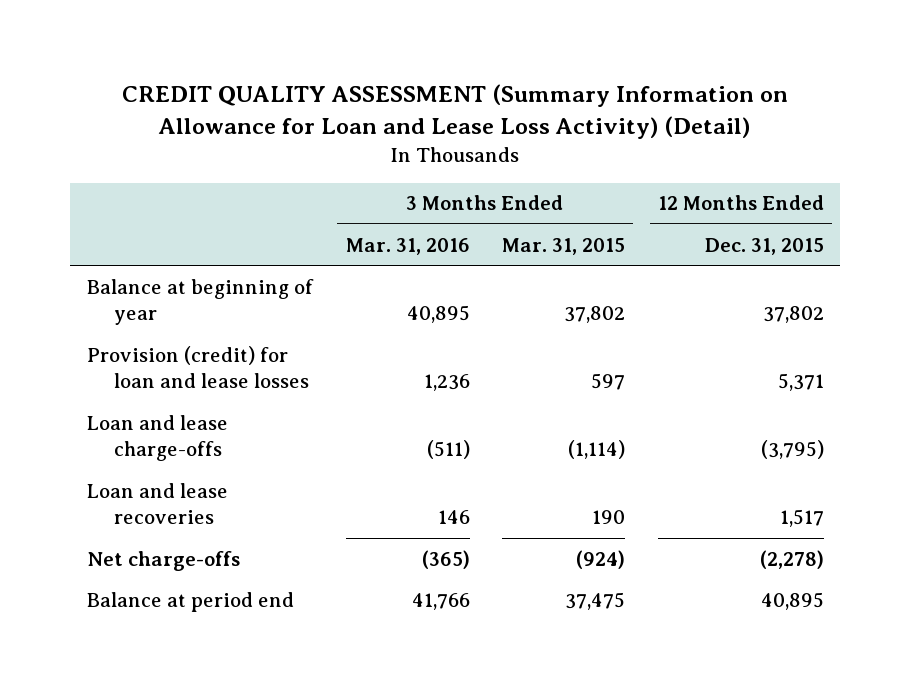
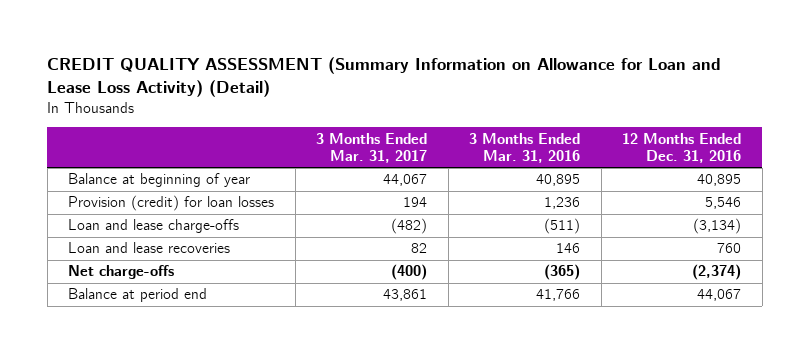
- | 3 Months Ended Mar. 31, 2016 | 3 Months Ended Mar. 31, 2015 | 12 Months Ended Dec. 31, 2015
+ | 3 Months Ended Mar. 31, 2017 | 3 Months Ended Mar. 31, 2016 | 12 Months Ended Dec. 31, 2016
- Provision (credit) for loan and lease losses | 1,236 | 597 | 5,371
+ Provision (credit) for loan losses | 194 | 1,236 | 5,546

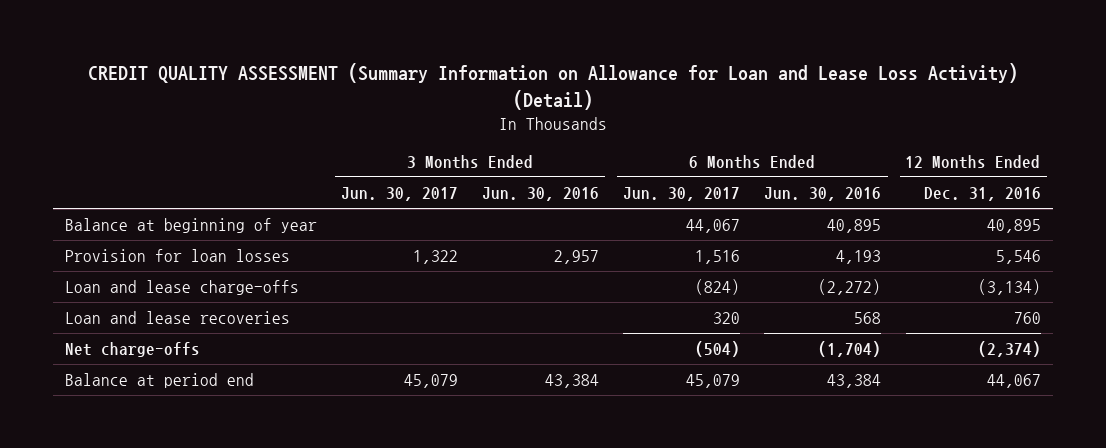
- | 3 Months Ended Mar. 31, 2017 | 3 Months Ended Mar. 31, 2016 | 12 Months Ended Dec. 31, 2016
+ | 3 Months Ended Jun. 30, 2017 | 3 Months Ended Jun. 30, 2016 | 6 Months Ended Jun. 30, 2017 | 6 Months Ended Jun. 30, 2016 | 12 Months Ended Dec. 31, 2016
- Provision (credit) for loan losses | 194 | 1,236 | 5,546
+ Provision for loan losses | 1,322 | 2,957 | 1,516 | 4,193 | 5,546

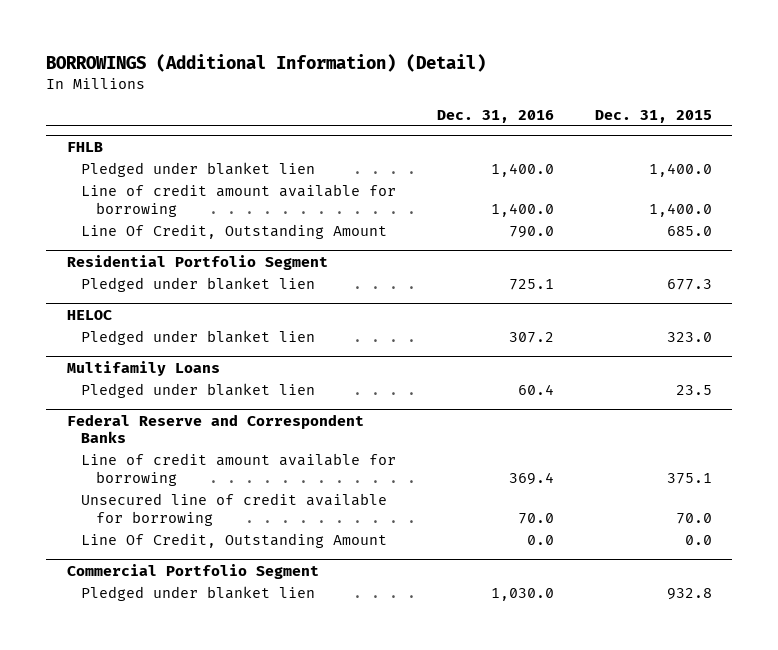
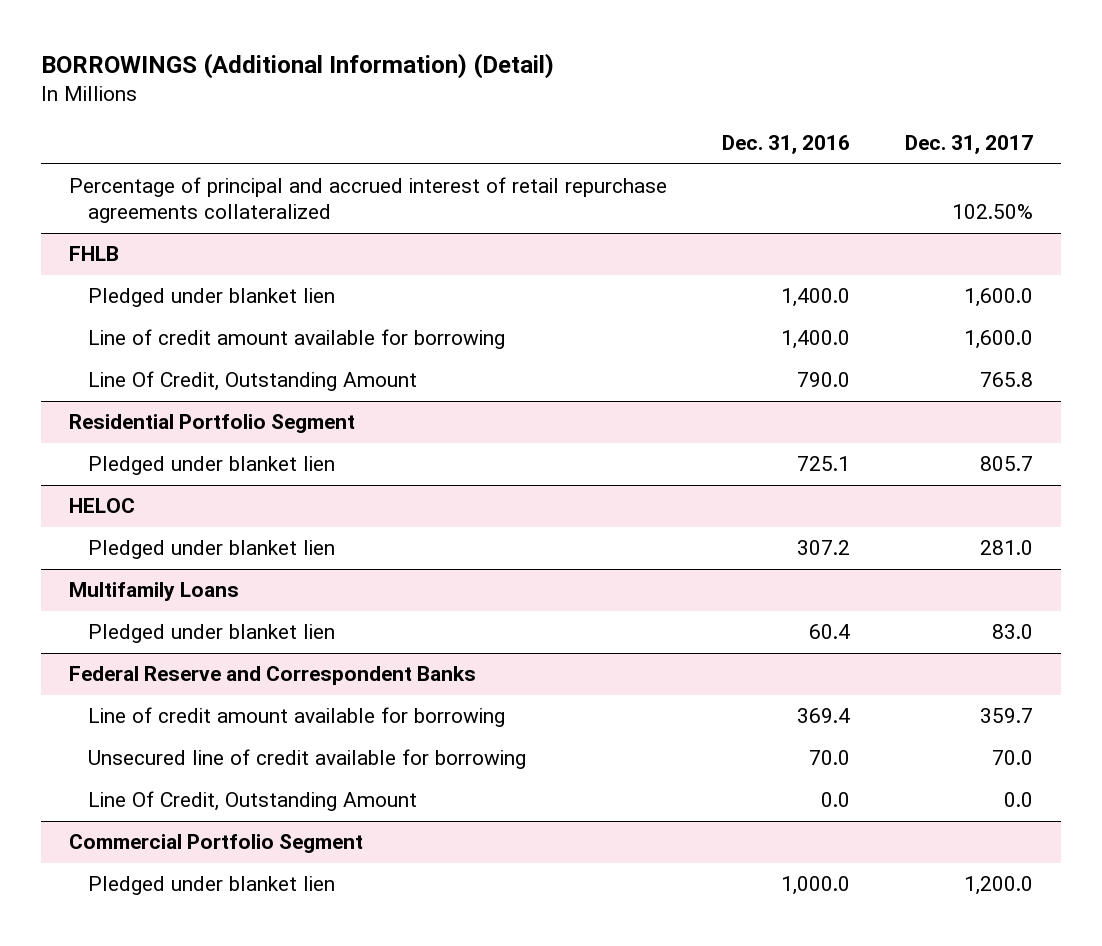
- | Dec. 31, 2016 | Dec. 31, 2015
+ | Dec. 31, 2016 | Dec. 31, 2017
+ Percentage of principal and accrued interest of retail repurchase agreements collateralized | | 102.50%
@ Commercial Portfolio Segment
- Pledged under blanket lien | 1,030.0 | 932.8
+ Pledged under blanket lien | 1,000.0 | 1,200.0

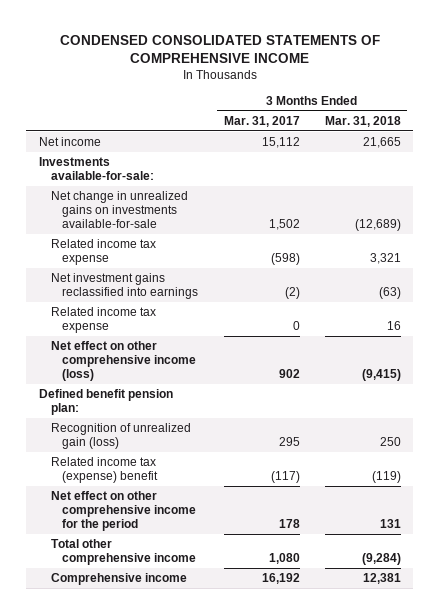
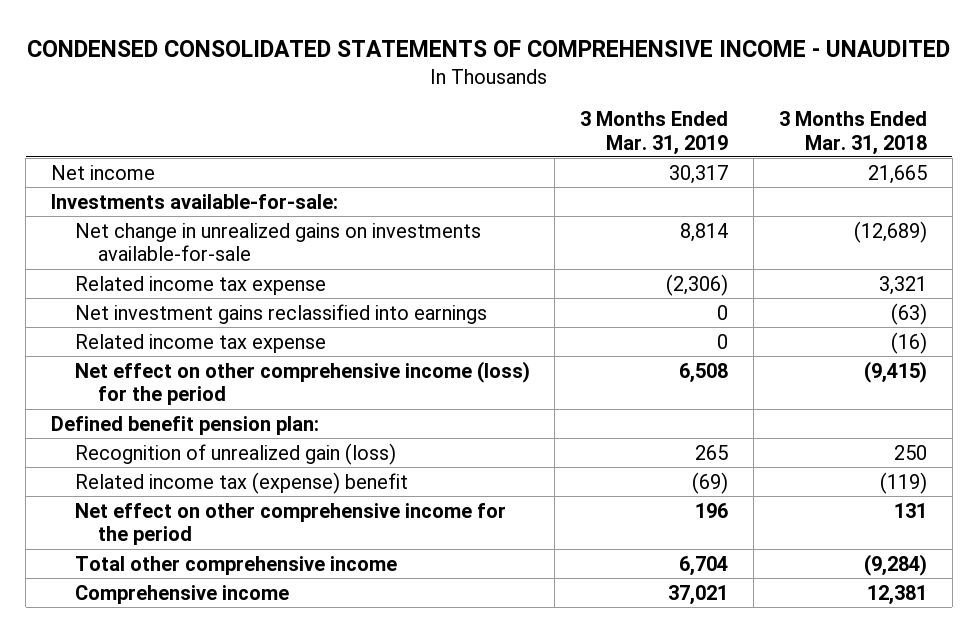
- CONDENSED CONSOLIDATED STATEMENTS OF COMPREHENSIVE INCOME
+ CONDENSED CONSOLIDATED STATEMENTS OF COMPREHENSIVE INCOME - UNAUDITED
- | 3 Months Ended Mar. 31, 2017 | 3 Months Ended Mar. 31, 2018
+ | 3 Months Ended Mar. 31, 2019 | 3 Months Ended Mar. 31, 2018
- Related income tax expense | 0 | 16
- Net effect on other comprehensive income (loss) | 902 | (9,415)
+ Related income tax expense | 0 | (16)
+ Net effect on other comprehensive income (loss) for the period | 6,508 | (9,415)

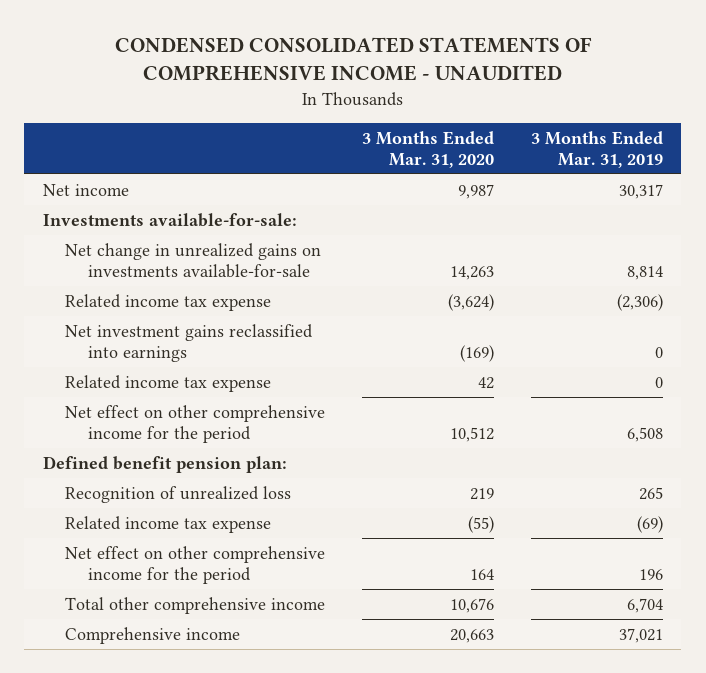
- | 3 Months Ended Mar. 31, 2019 | 3 Months Ended Mar. 31, 2018
+ | 3 Months Ended Mar. 31, 2020 | 3 Months Ended Mar. 31, 2019
- Net effect on other comprehensive income (loss) for the period | 6,508 | (9,415)
+ Net effect on other comprehensive income for the period | 10,512 | 6,508
- Recognition of unrealized gain (loss) | 265 | 250
- Related income tax (expense) benefit | (69) | (119)
+ Recognition of unrealized loss | 219 | 265
+ Related income tax expense | (55) | (69)

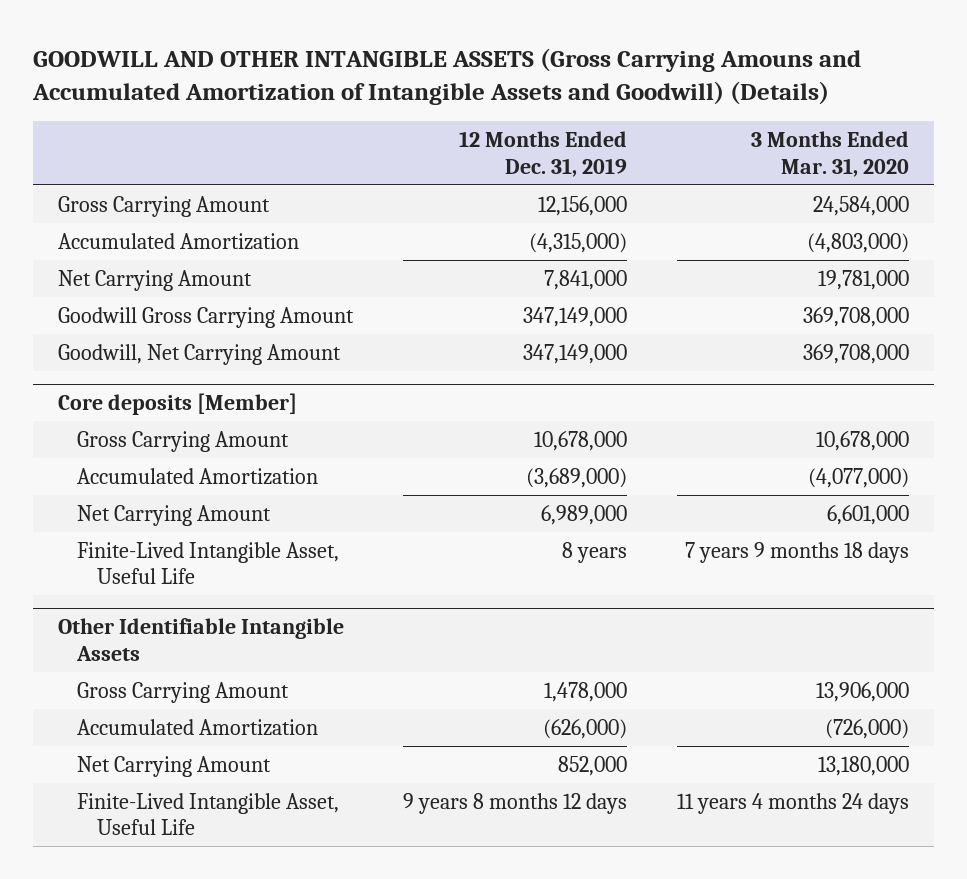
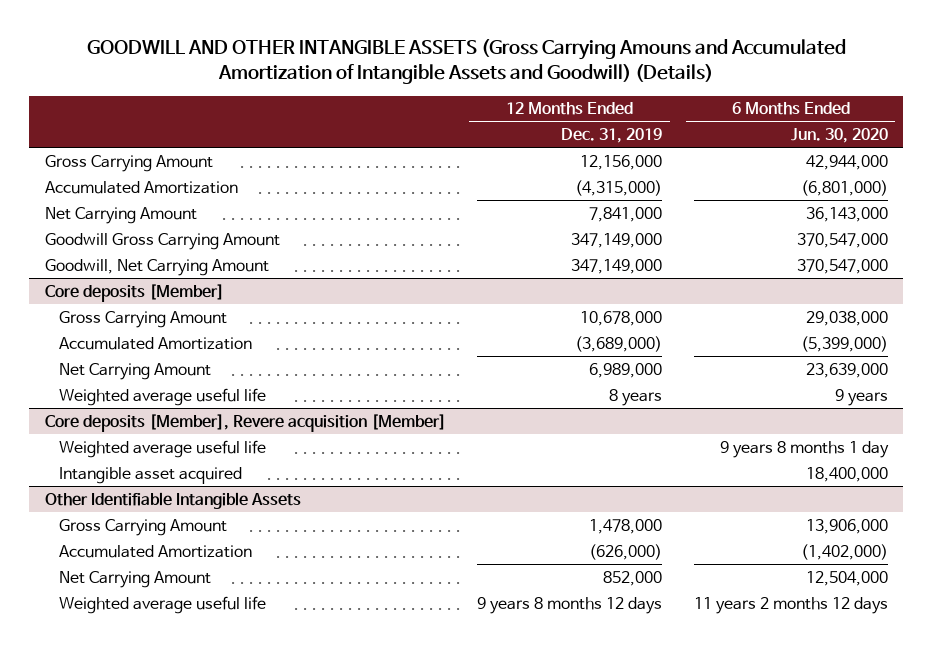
- | 12 Months Ended Dec. 31, 2019 | 3 Months Ended Mar. 31, 2020
+ | 12 Months Ended Dec. 31, 2019 | 6 Months Ended Jun. 30, 2020
@ Core deposits [Member]
- Finite-Lived Intangible Asset, Useful Life | 8 years | 7 years 9 months 18 days
+ Weighted average useful life | 8 years | 9 years
+ Core deposits [Member], Revere acquisition [Member]
+ Weighted average useful life | | 9 years 8 months 1 day
+ Intangible asset acquired | | 18,400,000
@ Other Identifiable Intangible Assets
- Finite-Lived Intangible Asset, Useful Life | 9 years 8 months 12 days | 11 years 4 months 24 days
+ Weighted average useful life | 9 years 8 months 12 days | 11 years 2 months 12 days

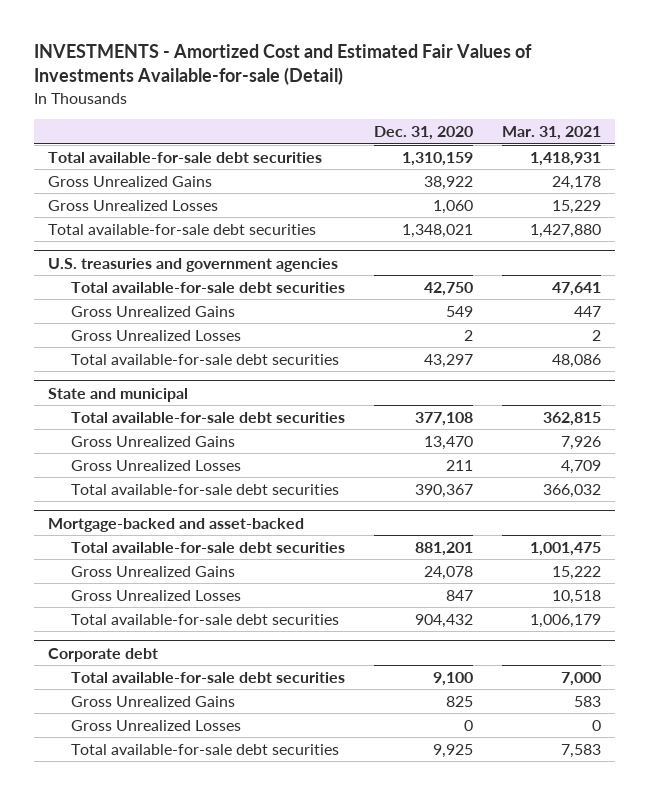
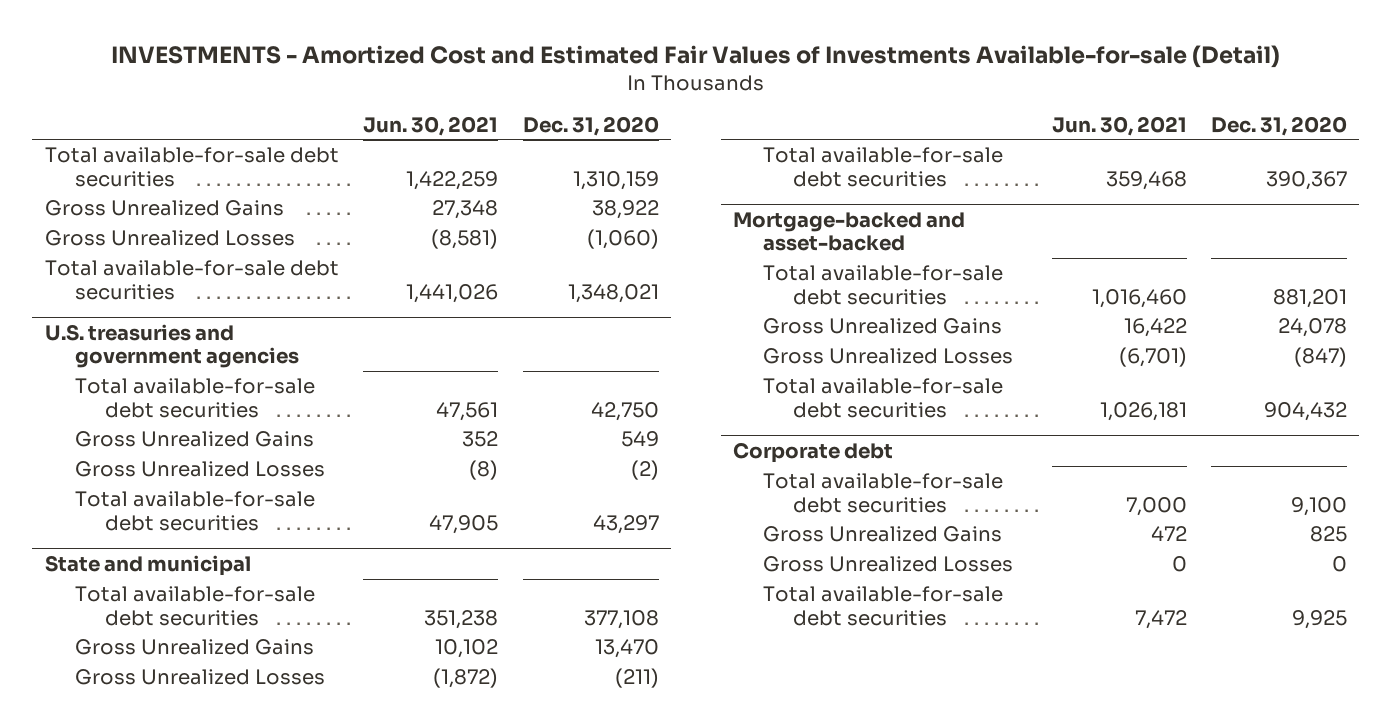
- | Dec. 31, 2020 | Mar. 31, 2021
+ | Jun. 30, 2021 | Dec. 31, 2020
- Gross Unrealized Losses | 1,060 | 15,229
+ Gross Unrealized Losses | (8,581) | (1,060)
@ U.S. treasuries and government agencies
- Gross Unrealized Losses | 2 | 2
+ Gross Unrealized Losses | (8) | (2)
@ State and municipal
- Gross Unrealized Losses | 211 | 4,709
+ Gross Unrealized Losses | (1,872) | (211)
@ Mortgage-backed and asset-backed
- Gross Unrealized Losses | 847 | 10,518
+ Gross Unrealized Losses | (6,701) | (847)

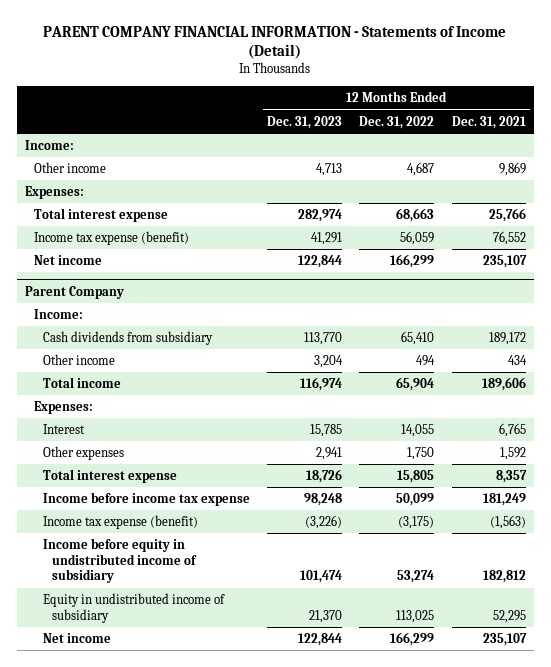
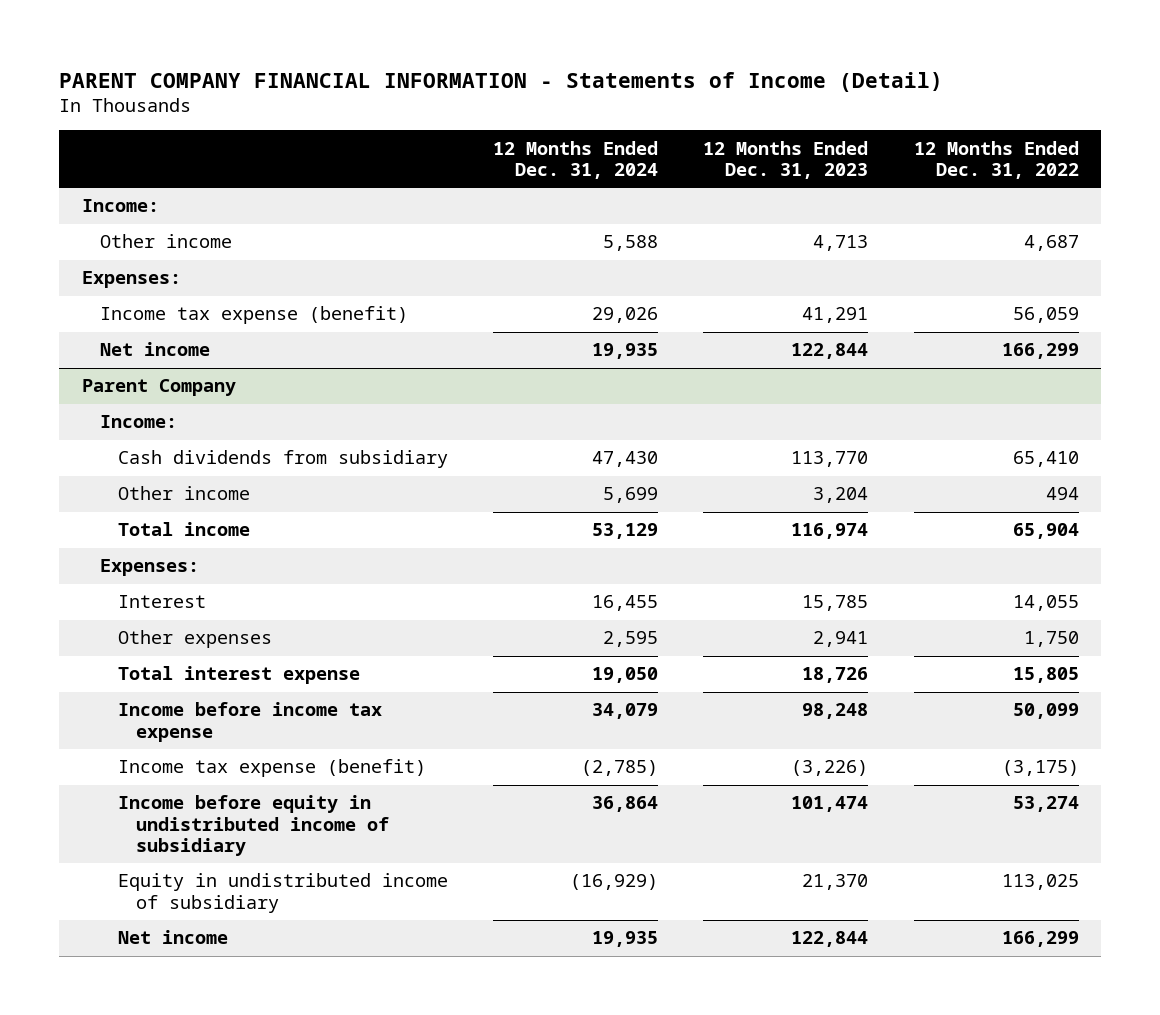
- | 12 Months Ended Dec. 31, 2023 | 12 Months Ended Dec. 31, 2022 | 12 Months Ended Dec. 31, 2021
+ | 12 Months Ended Dec. 31, 2024 | 12 Months Ended Dec. 31, 2023 | 12 Months Ended Dec. 31, 2022
- Total interest expense | 282,974 | 68,663 | 25,766

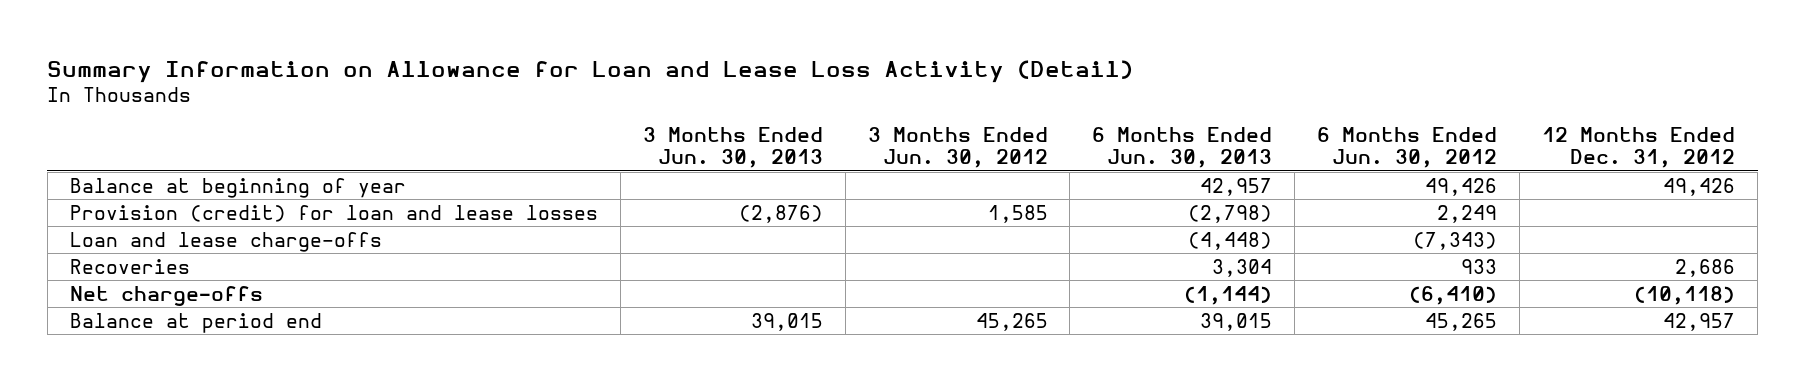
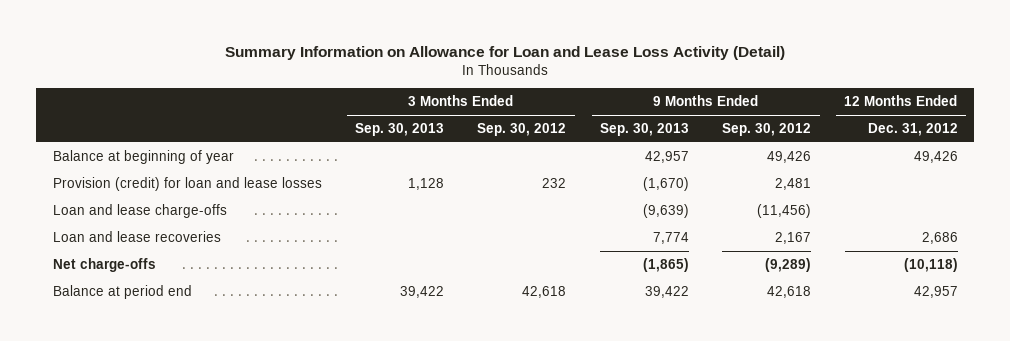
- | 3 Months Ended Jun. 30, 2013 | 3 Months Ended Jun. 30, 2012 | 6 Months Ended Jun. 30, 2013 | 6 Months Ended Jun. 30, 2012 | 12 Months Ended Dec. 31, 2012
+ | 3 Months Ended Sep. 30, 2013 | 3 Months Ended Sep. 30, 2012 | 9 Months Ended Sep. 30, 2013 | 9 Months Ended Sep. 30, 2012 | 12 Months Ended Dec. 31, 2012
- Recoveries | | | 3,304 | 933 | 2,686
+ Loan and lease recoveries | | | 7,774 | 2,167 | 2,686

